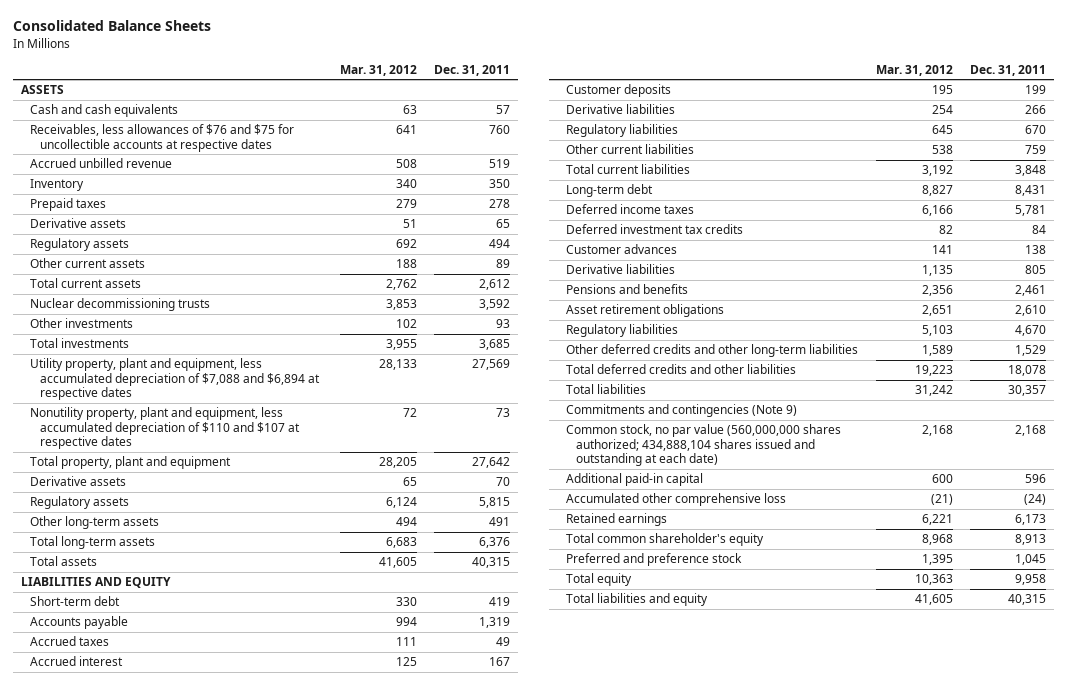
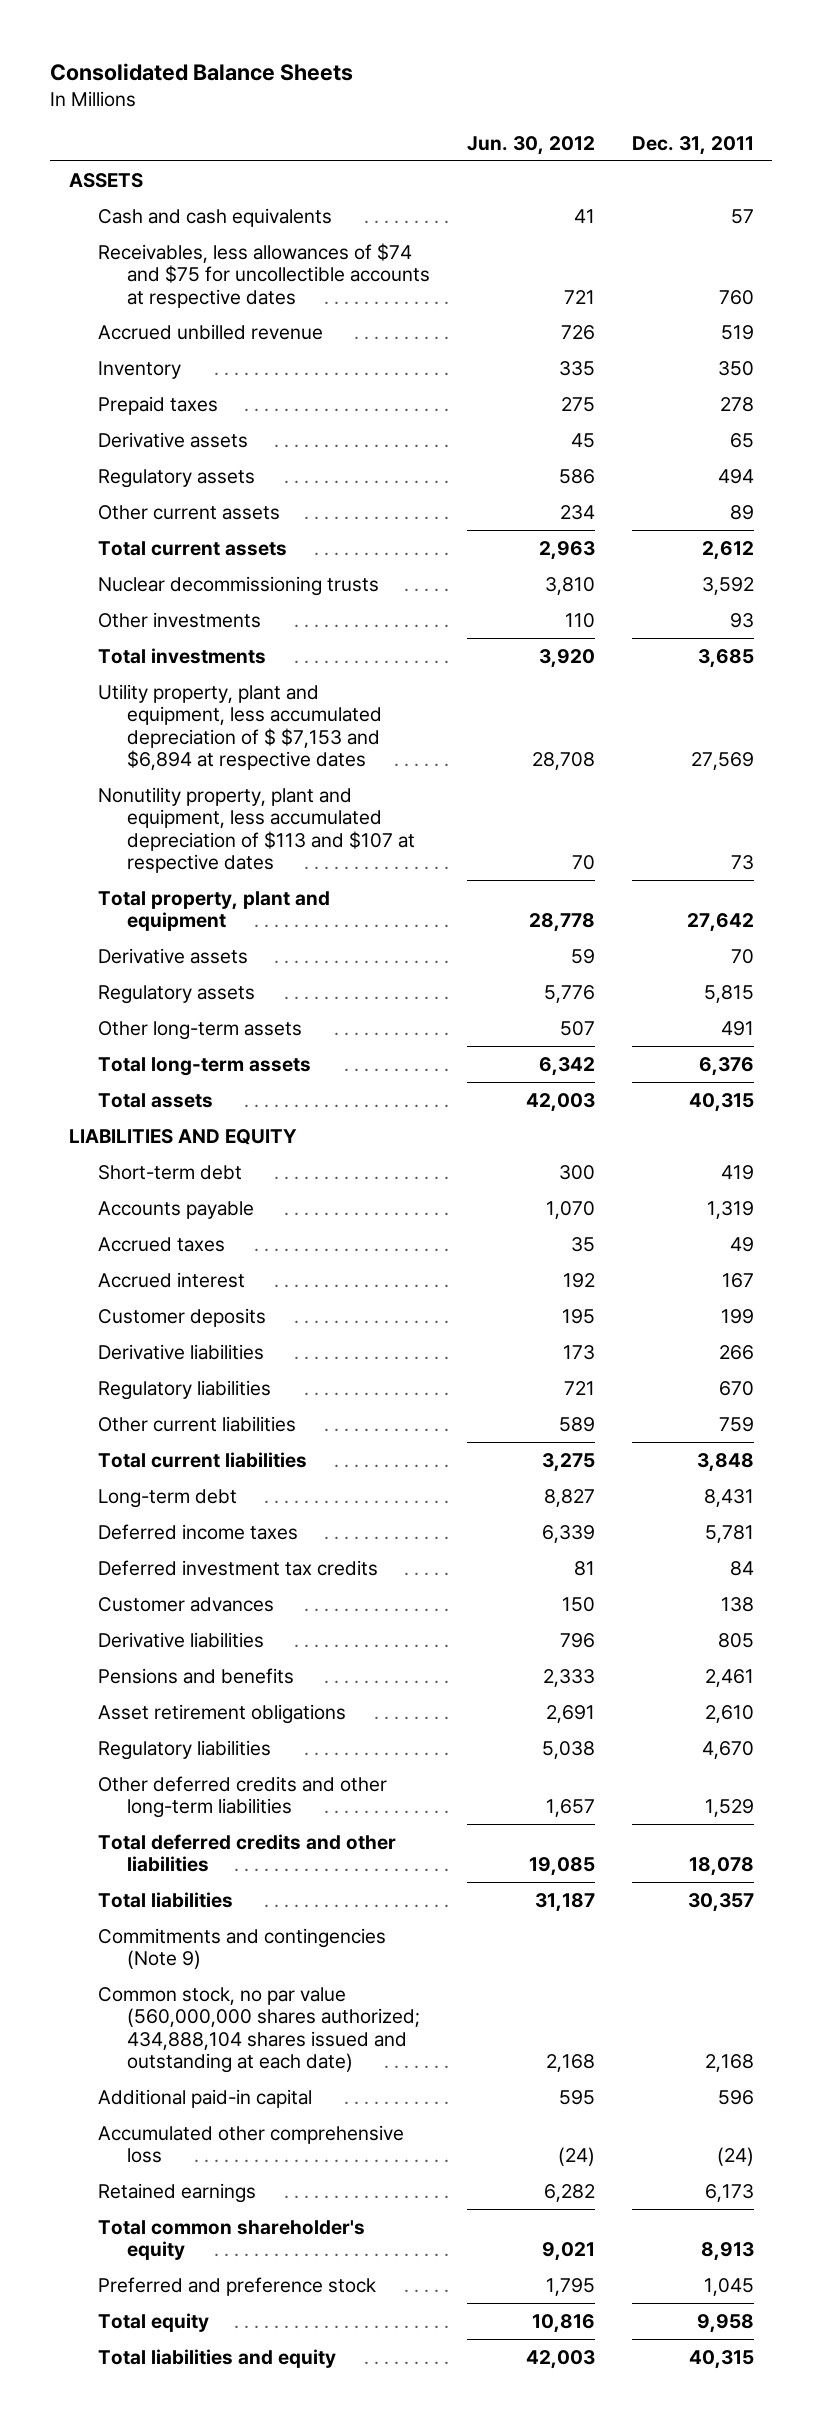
- | Mar. 31, 2012 | Dec. 31, 2011
+ | Jun. 30, 2012 | Dec. 31, 2011
- Receivables, less allowances of $76 and $75 for uncollectible accounts at respective dates | 641 | 760
+ Receivables, less allowances of $74 and $75 for uncollectible accounts at respective dates | 721 | 760
- Utility property, plant and equipment, less accumulated depreciation of $7,088 and $6,894 at respective dates | 28,133 | 27,569
- Nonutility property, plant and equipment, less accumulated depreciation of $110 and $107 at respective dates | 72 | 73
+ Utility property, plant and equipment, less accumulated depreciation of $ $7,153 and $6,894 at respective dates | 28,708 | 27,569
+ Nonutility property, plant and equipment, less accumulated depreciation of $113 and $107 at respective dates | 70 | 73

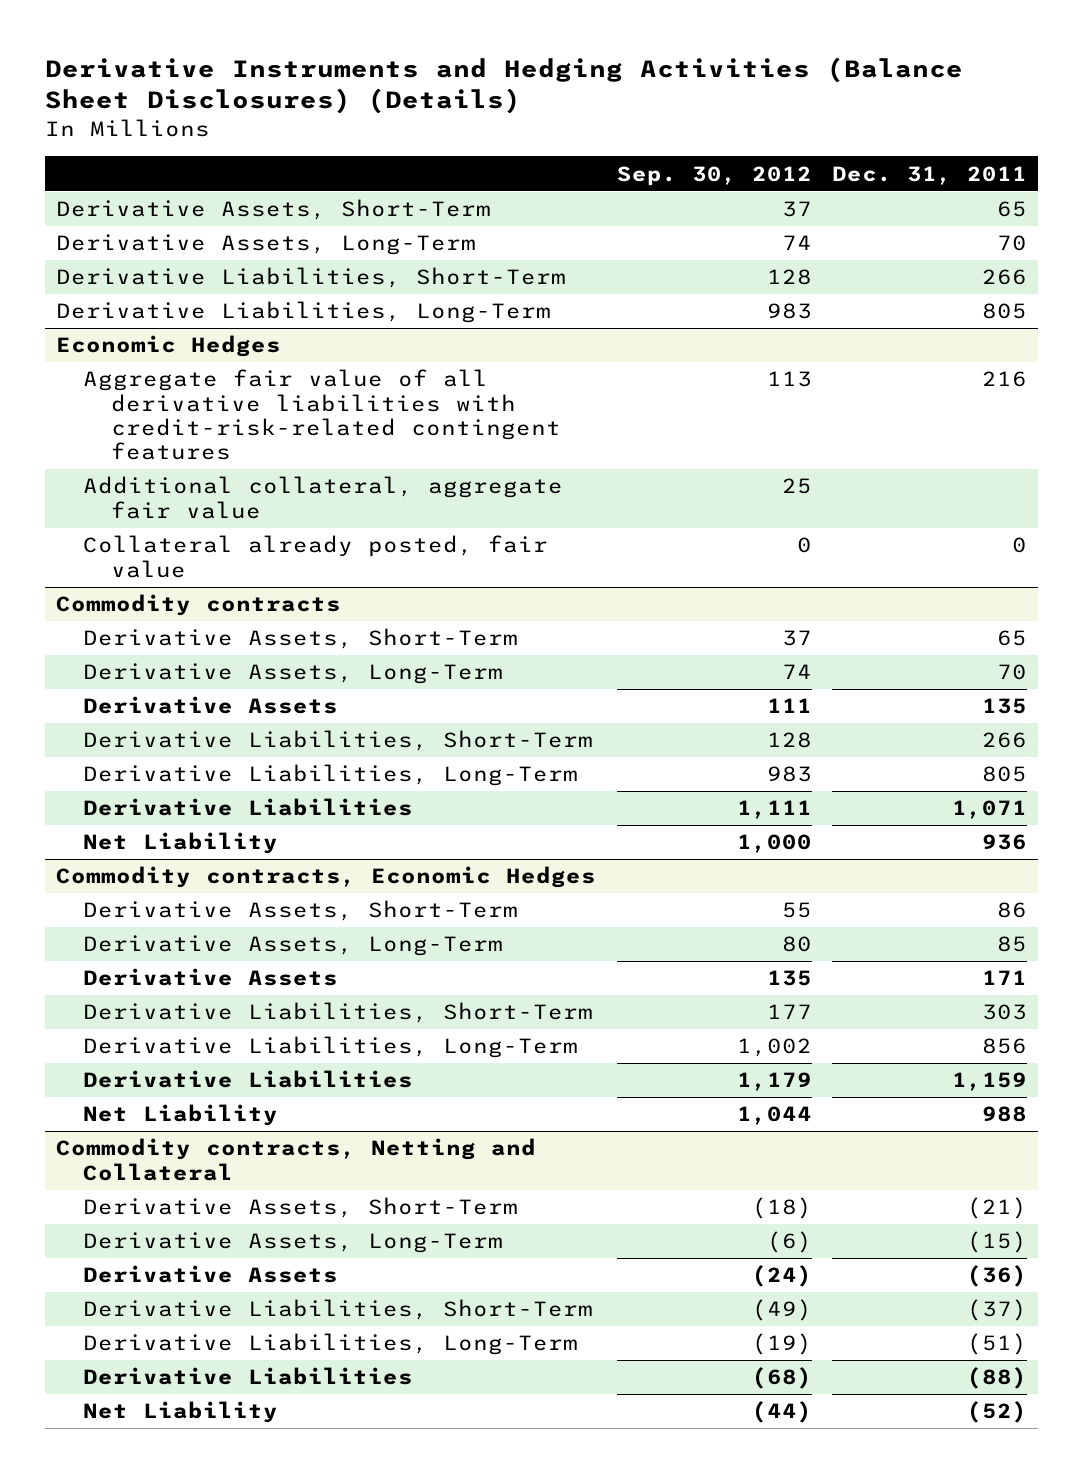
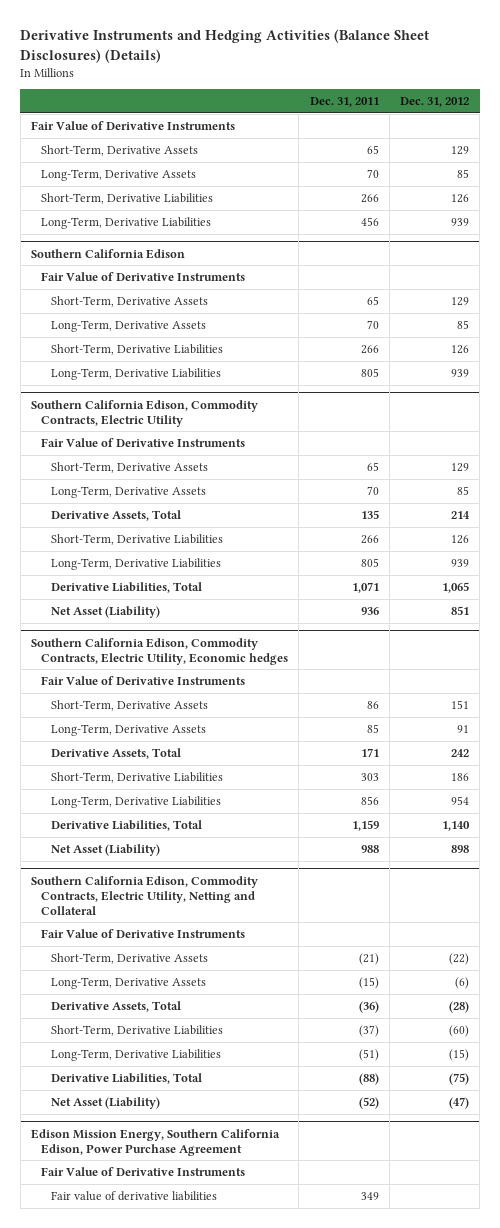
- | Sep. 30, 2012 | Dec. 31, 2011
+ | Dec. 31, 2011 | Dec. 31, 2012
- Derivative Assets, Short-Term | 37 | 65
- Derivative Assets, Long-Term | 74 | 70
- Derivative Liabilities, Short-Term | 128 | 266
- Derivative Liabilities, Long-Term | 983 | 805
- Economic Hedges
- Aggregate fair value of all derivative liabilities with credit-risk-related contingent features | 113 | 216
- Additional collateral, aggregate fair value | 25 |
- Collateral already posted, fair value | 0 | 0
- Commodity contracts
- Derivative Assets, Short-Term | 37 | 65
- Derivative Assets, Long-Term | 74 | 70
- Derivative Assets | 111 | 135
- Derivative Liabilities, Short-Term | 128 | 266
- Derivative Liabilities, Long-Term | 983 | 805
- Derivative Liabilities | 1,111 | 1,071
- Net Liability | 1,000 | 936
- Commodity contracts, Economic Hedges
- Derivative Assets, Short-Term | 55 | 86
- Derivative Assets, Long-Term | 80 | 85
- Derivative Assets | 135 | 171
- Derivative Liabilities, Short-Term | 177 | 303
- Derivative Liabilities, Long-Term | 1,002 | 856
- Derivative Liabilities | 1,179 | 1,159
- Net Liability | 1,044 | 988
- Commodity contracts, Netting and Collateral
- Derivative Assets, Short-Term | (18) | (21)
- Derivative Assets, Long-Term | (6) | (15)
- Derivative Assets | (24) | (36)
- Derivative Liabilities, Short-Term | (49) | (37)
- Derivative Liabilities, Long-Term | (19) | (51)
- Derivative Liabilities | (68) | (88)
- Net Liability | (44) | (52)
+ Fair Value of Derivative Instruments
+ Short-Term, Derivative Assets | 65 | 129
+ Long-Term, Derivative Assets | 70 | 85
+ Short-Term, Derivative Liabilities | 266 | 126
+ Long-Term, Derivative Liabilities | 456 | 939
+ Southern California Edison
+ Fair Value of Derivative Instruments
+ Short-Term, Derivative Assets | 65 | 129
+ Long-Term, Derivative Assets | 70 | 85
+ Short-Term, Derivative Liabilities | 266 | 126
+ Long-Term, Derivative Liabilities | 805 | 939
+ Southern California Edison, Commodity Contracts, Electric Utility
+ Fair Value of Derivative Instruments
+ Short-Term, Derivative Assets | 65 | 129
+ Long-Term, Derivative Assets | 70 | 85
+ Derivative Assets, Total | 135 | 214
+ Short-Term, Derivative Liabilities | 266 | 126
+ Long-Term, Derivative Liabilities | 805 | 939
+ Derivative Liabilities, Total | 1,071 | 1,065
+ Net Asset (Liability) | 936 | 851
+ Southern California Edison, Commodity Contracts, Electric Utility, Economic hedges
+ Fair Value of Derivative Instruments
+ Short-Term, Derivative Assets | 86 | 151
+ Long-Term, Derivative Assets | 85 | 91
+ Derivative Assets, Total | 171 | 242
+ Short-Term, Derivative Liabilities | 303 | 186
+ Long-Term, Derivative Liabilities | 856 | 954
+ Derivative Liabilities, Total | 1,159 | 1,140
+ Net Asset (Liability) | 988 | 898
+ Southern California Edison, Commodity Contracts, Electric Utility, Netting and Collateral
+ Fair Value of Derivative Instruments
+ Short-Term, Derivative Assets | (21) | (22)
+ Long-Term, Derivative Assets | (15) | (6)
+ Derivative Assets, Total | (36) | (28)
+ Short-Term, Derivative Liabilities | (37) | (60)
+ Long-Term, Derivative Liabilities | (51) | (15)
+ Derivative Liabilities, Total | (88) | (75)
+ Net Asset (Liability) | (52) | (47)
+ Edison Mission Energy, Southern California Edison, Power Purchase Agreement
+ Fair Value of Derivative Instruments
+ Fair value of derivative liabilities | 349 |

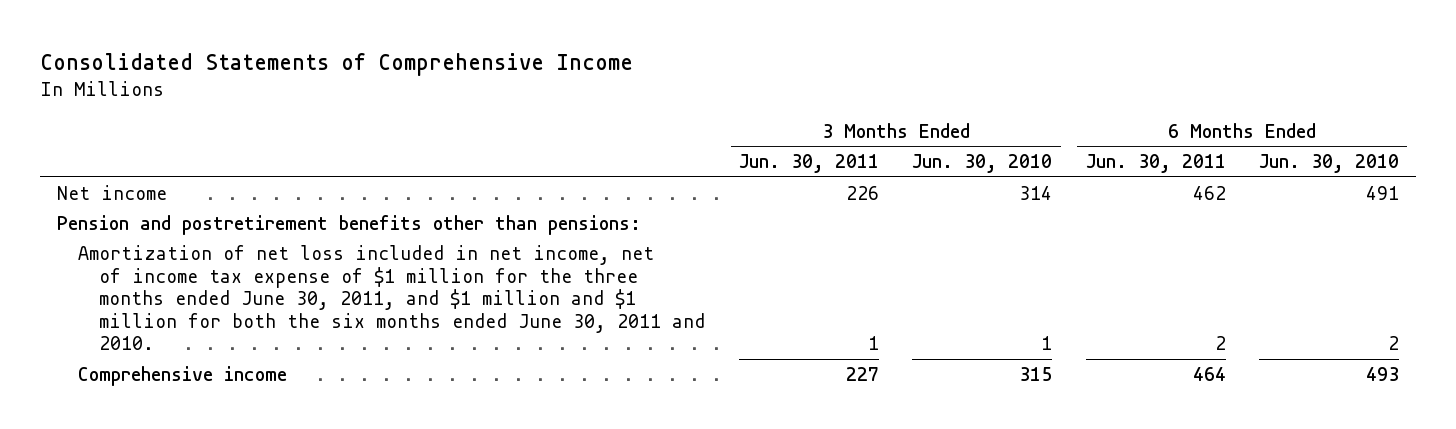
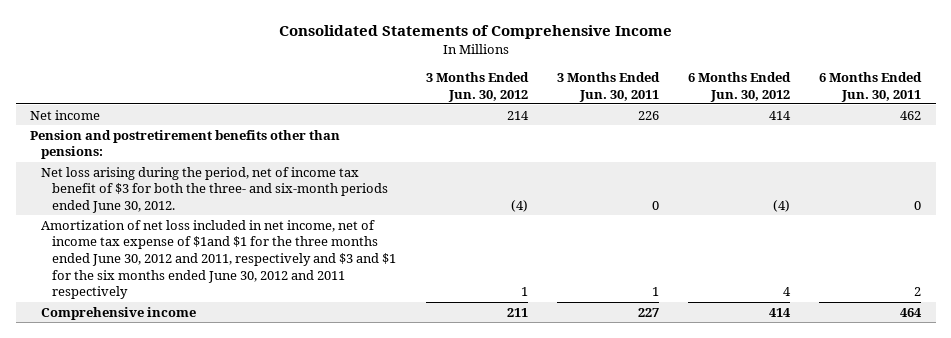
- | 3 Months Ended Jun. 30, 2011 | 3 Months Ended Jun. 30, 2010 | 6 Months Ended Jun. 30, 2011 | 6 Months Ended Jun. 30, 2010
+ | 3 Months Ended Jun. 30, 2012 | 3 Months Ended Jun. 30, 2011 | 6 Months Ended Jun. 30, 2012 | 6 Months Ended Jun. 30, 2011
- Amortization of net loss included in net income, net of income tax expense of $1 million for the three months ended June 30, 2011, and $1 million and $1 million for both the six months ended June 30, 2011 and 2010. | 1 | 1 | 2 | 2
+ Net loss arising during the period, net of income tax benefit of $3 for both the three- and six-month periods ended June 30, 2012. | (4) | 0 | (4) | 0
+ Amortization of net loss included in net income, net of income tax expense of $1and $1 for the three months ended June 30, 2012 and 2011, respectively and $3 and $1 for the six months ended June 30, 2012 and 2011 respectively | 1 | 1 | 4 | 2

